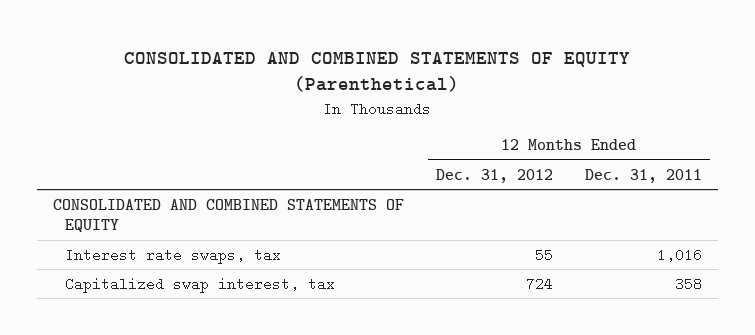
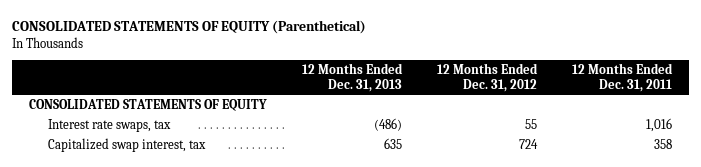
- CONSOLIDATED AND COMBINED STATEMENTS OF EQUITY (Parenthetical)
+ CONSOLIDATED STATEMENTS OF EQUITY (Parenthetical)
- | 12 Months Ended Dec. 31, 2012 | 12 Months Ended Dec. 31, 2011
+ | 12 Months Ended Dec. 31, 2013 | 12 Months Ended Dec. 31, 2012 | 12 Months Ended Dec. 31, 2011
- CONSOLIDATED AND COMBINED STATEMENTS OF EQUITY
+ CONSOLIDATED STATEMENTS OF EQUITY

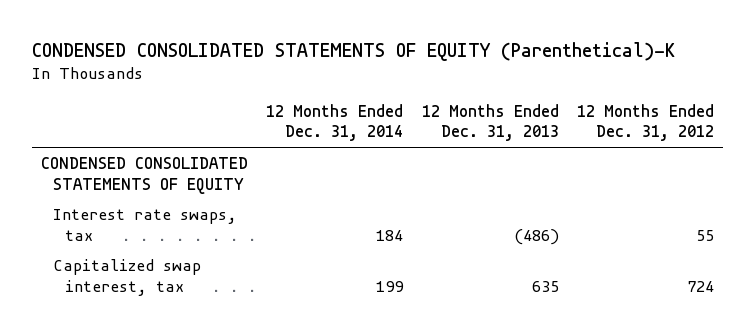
- CONSOLIDATED STATEMENTS OF EQUITY (Parenthetical)
+ CONDENSED CONSOLIDATED STATEMENTS OF EQUITY (Parenthetical)-K
- | 12 Months Ended Dec. 31, 2013 | 12 Months Ended Dec. 31, 2012 | 12 Months Ended Dec. 31, 2011
+ | 12 Months Ended Dec. 31, 2014 | 12 Months Ended Dec. 31, 2013 | 12 Months Ended Dec. 31, 2012
- CONSOLIDATED STATEMENTS OF EQUITY
+ CONDENSED CONSOLIDATED STATEMENTS OF EQUITY

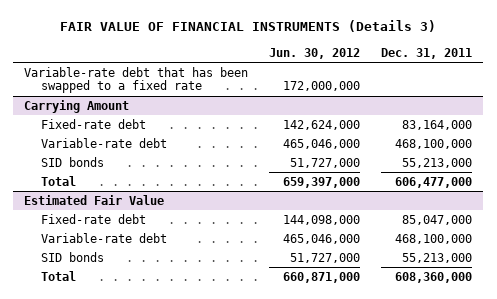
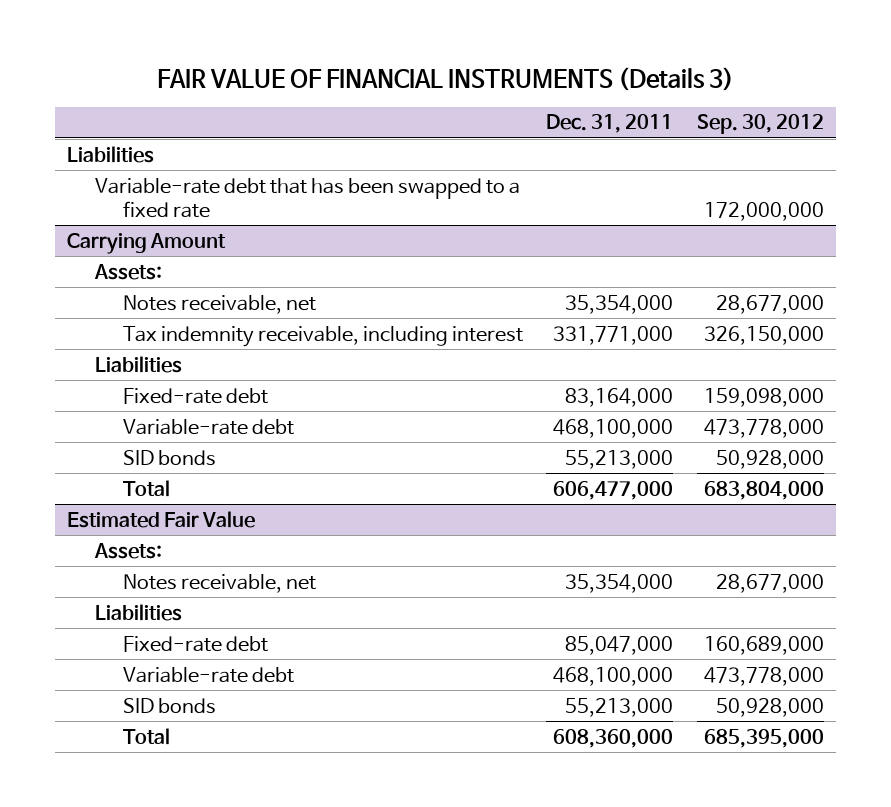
- | Jun. 30, 2012 | Dec. 31, 2011
+ | Dec. 31, 2011 | Sep. 30, 2012
+ Liabilities
@ Carrying Amount
+ Assets:
+ Notes receivable, net | 35,354,000 | 28,677,000
+ Tax indemnity receivable, including interest | 331,771,000 | 326,150,000
+ Liabilities
@ Estimated Fair Value
+ Assets:
+ Notes receivable, net | 35,354,000 | 28,677,000
+ Liabilities

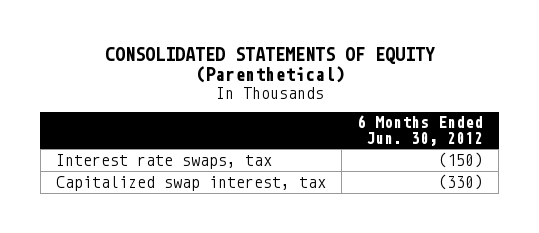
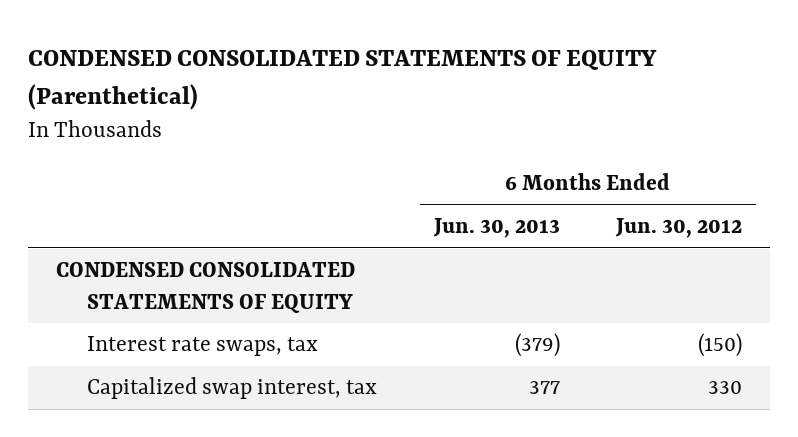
- CONSOLIDATED STATEMENTS OF EQUITY (Parenthetical)
+ CONDENSED CONSOLIDATED STATEMENTS OF EQUITY (Parenthetical)
- | 6 Months Ended Jun. 30, 2012
+ | 6 Months Ended Jun. 30, 2013 | 6 Months Ended Jun. 30, 2012
+ CONDENSED CONSOLIDATED STATEMENTS OF EQUITY
- Capitalized swap interest, tax | (330)
+ Capitalized swap interest, tax | 377 | 330

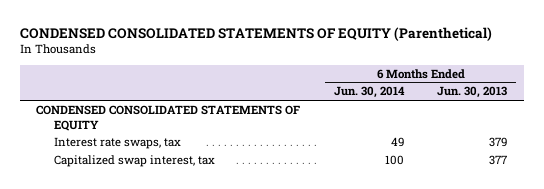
- | 6 Months Ended Jun. 30, 2013 | 6 Months Ended Jun. 30, 2012
+ | 6 Months Ended Jun. 30, 2014 | 6 Months Ended Jun. 30, 2013
- Interest rate swaps, tax | (379) | (150)
+ Interest rate swaps, tax | 49 | 379

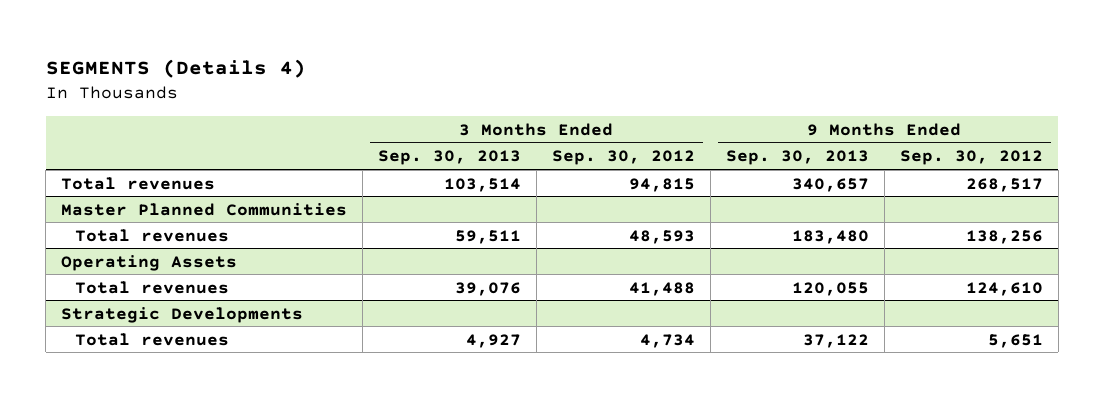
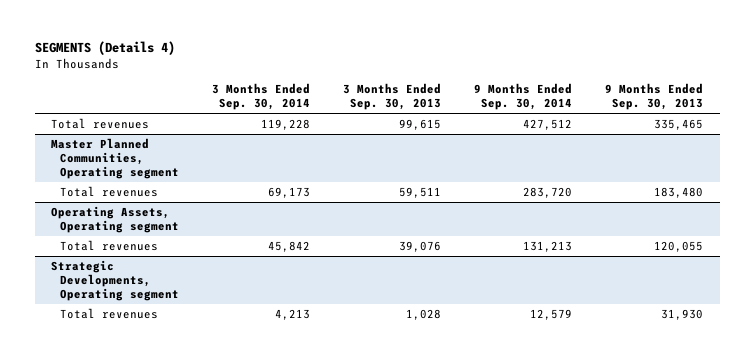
- | 3 Months Ended Sep. 30, 2013 | 3 Months Ended Sep. 30, 2012 | 9 Months Ended Sep. 30, 2013 | 9 Months Ended Sep. 30, 2012
+ | 3 Months Ended Sep. 30, 2014 | 3 Months Ended Sep. 30, 2013 | 9 Months Ended Sep. 30, 2014 | 9 Months Ended Sep. 30, 2013
- Total revenues | 103,514 | 94,815 | 340,657 | 268,517
- Master Planned Communities
+ Total revenues | 119,228 | 99,615 | 427,512 | 335,465
+ Master Planned Communities, Operating segment
- Operating Assets
+ Operating Assets, Operating segment
- Strategic Developments
- Total revenues | 4,927 | 4,734 | 37,122 | 5,651
+ Strategic Developments, Operating segment
+ Total revenues | 4,213 | 1,028 | 12,579 | 31,930

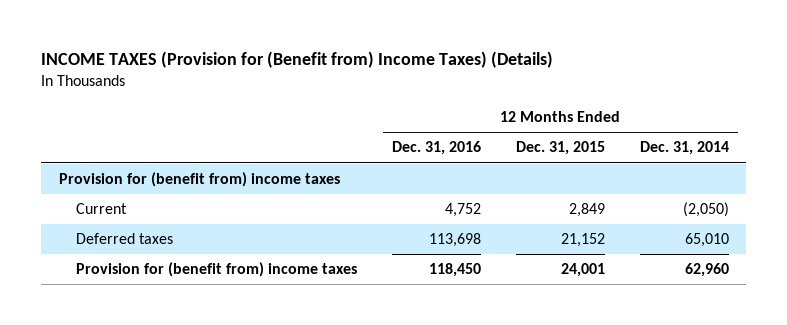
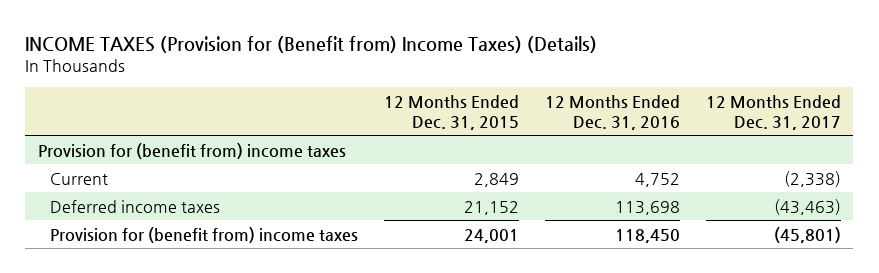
- | 12 Months Ended Dec. 31, 2016 | 12 Months Ended Dec. 31, 2015 | 12 Months Ended Dec. 31, 2014
+ | 12 Months Ended Dec. 31, 2015 | 12 Months Ended Dec. 31, 2016 | 12 Months Ended Dec. 31, 2017
- Deferred taxes | 113,698 | 21,152 | 65,010
+ Deferred income taxes | 21,152 | 113,698 | (43,463)

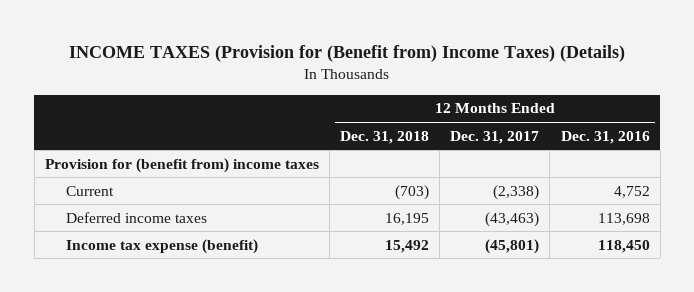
- | 12 Months Ended Dec. 31, 2015 | 12 Months Ended Dec. 31, 2016 | 12 Months Ended Dec. 31, 2017
+ | 12 Months Ended Dec. 31, 2018 | 12 Months Ended Dec. 31, 2017 | 12 Months Ended Dec. 31, 2016
- Provision for (benefit from) income taxes | 24,001 | 118,450 | (45,801)
+ Income tax expense (benefit) | 15,492 | (45,801) | 118,450

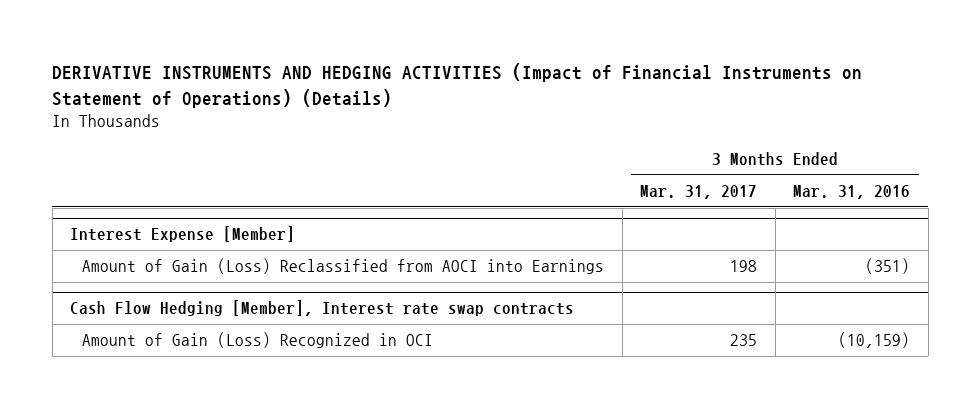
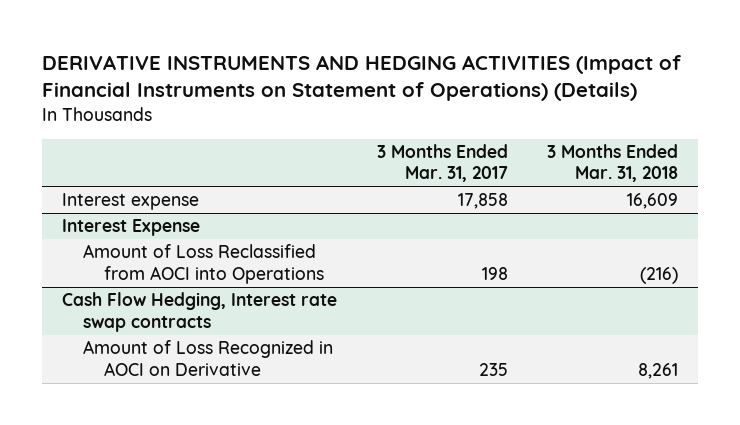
- | 3 Months Ended Mar. 31, 2017 | 3 Months Ended Mar. 31, 2016
+ | 3 Months Ended Mar. 31, 2017 | 3 Months Ended Mar. 31, 2018
- Interest Expense [Member]
- Amount of Gain (Loss) Reclassified from AOCI into Earnings | 198 | (351)
- Cash Flow Hedging [Member], Interest rate swap contracts
- Amount of Gain (Loss) Recognized in OCI | 235 | (10,159)
+ Interest expense | 17,858 | 16,609
+ Interest Expense
+ Amount of Loss Reclassified from AOCI into Operations | 198 | (216)
+ Cash Flow Hedging, Interest rate swap contracts
+ Amount of Loss Recognized in AOCI on Derivative | 235 | 8,261

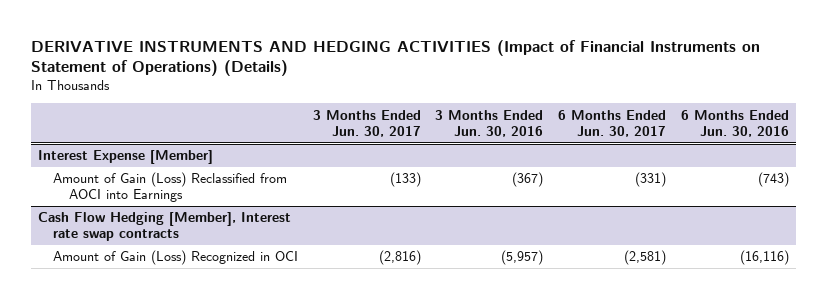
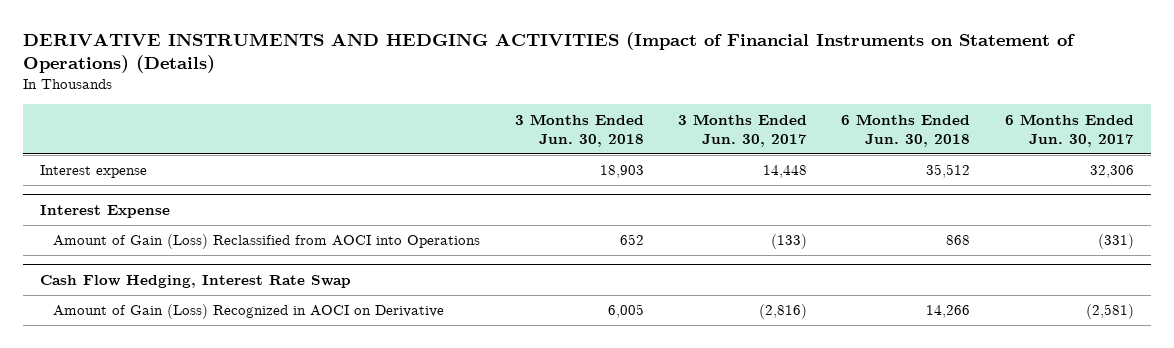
- | 3 Months Ended Jun. 30, 2017 | 3 Months Ended Jun. 30, 2016 | 6 Months Ended Jun. 30, 2017 | 6 Months Ended Jun. 30, 2016
+ | 3 Months Ended Jun. 30, 2018 | 3 Months Ended Jun. 30, 2017 | 6 Months Ended Jun. 30, 2018 | 6 Months Ended Jun. 30, 2017
- Interest Expense [Member]
- Amount of Gain (Loss) Reclassified from AOCI into Earnings | (133) | (367) | (331) | (743)
- Cash Flow Hedging [Member], Interest rate swap contracts
- Amount of Gain (Loss) Recognized in OCI | (2,816) | (5,957) | (2,581) | (16,116)
+ Interest expense | 18,903 | 14,448 | 35,512 | 32,306
+ Interest Expense
+ Amount of Gain (Loss) Reclassified from AOCI into Operations | 652 | (133) | 868 | (331)
+ Cash Flow Hedging, Interest Rate Swap
+ Amount of Gain (Loss) Recognized in AOCI on Derivative | 6,005 | (2,816) | 14,266 | (2,581)

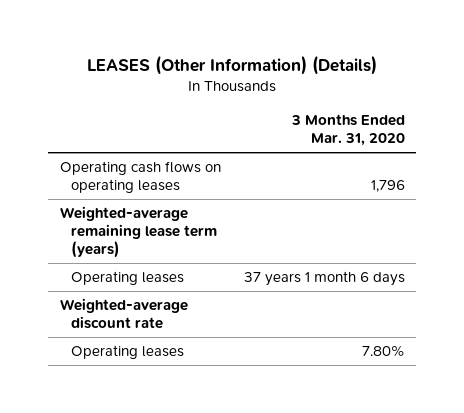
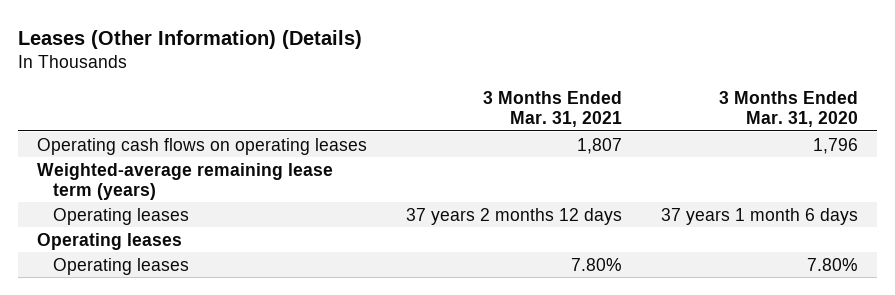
- LEASES (Other Information) (Details)
+ Leases (Other Information) (Details)
- | 3 Months Ended Mar. 31, 2020
+ | 3 Months Ended Mar. 31, 2021 | 3 Months Ended Mar. 31, 2020
- Weighted-average discount rate
+ Operating leases

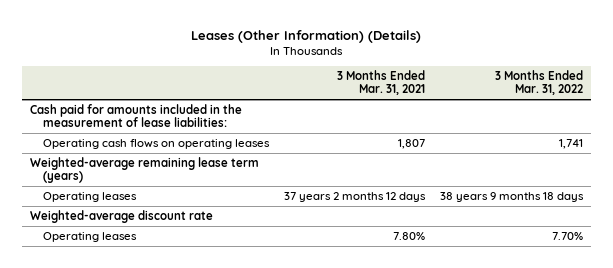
- | 3 Months Ended Mar. 31, 2021 | 3 Months Ended Mar. 31, 2020
+ | 3 Months Ended Mar. 31, 2021 | 3 Months Ended Mar. 31, 2022
+ Cash paid for amounts included in the measurement of lease liabilities:
- Operating leases
+ Weighted-average discount rate

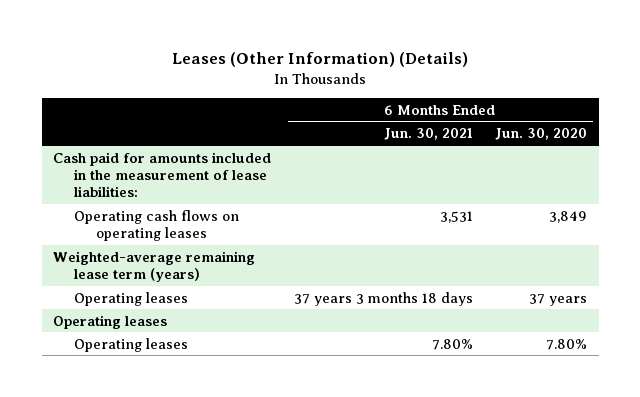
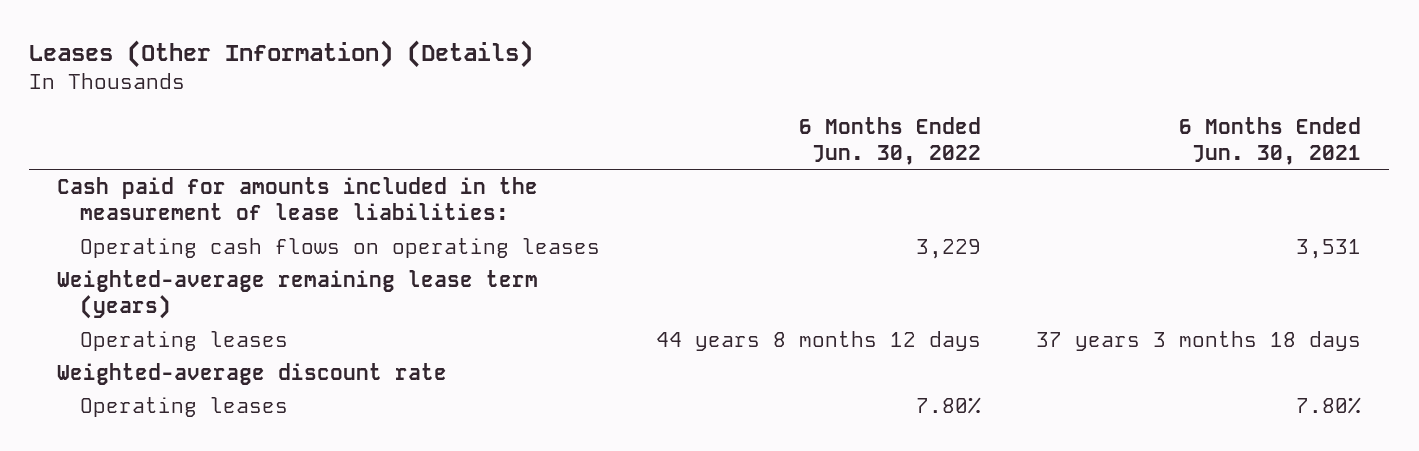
- | 6 Months Ended Jun. 30, 2021 | 6 Months Ended Jun. 30, 2020
+ | 6 Months Ended Jun. 30, 2022 | 6 Months Ended Jun. 30, 2021
- Operating leases
+ Weighted-average discount rate

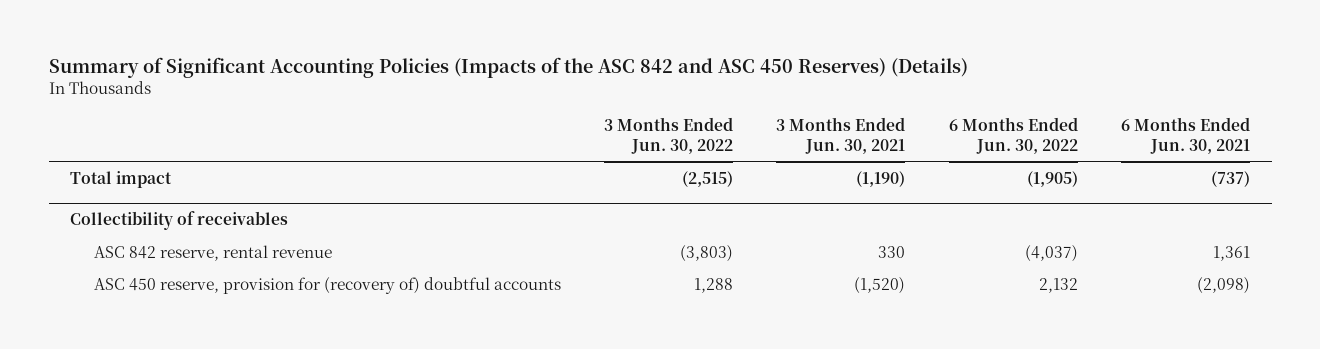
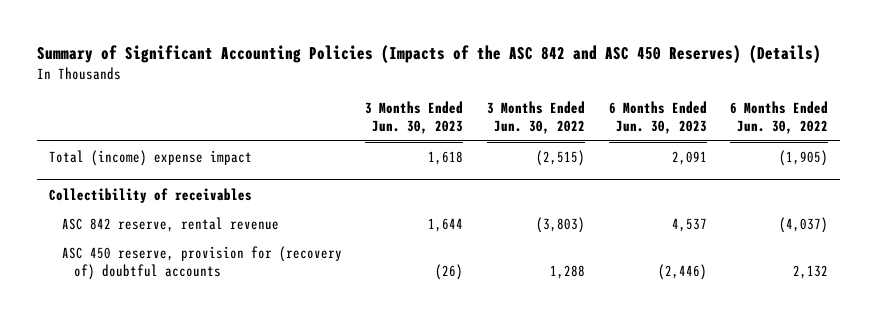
- | 3 Months Ended Jun. 30, 2022 | 3 Months Ended Jun. 30, 2021 | 6 Months Ended Jun. 30, 2022 | 6 Months Ended Jun. 30, 2021
+ | 3 Months Ended Jun. 30, 2023 | 3 Months Ended Jun. 30, 2022 | 6 Months Ended Jun. 30, 2023 | 6 Months Ended Jun. 30, 2022
- Total impact | (2,515) | (1,190) | (1,905) | (737)
+ Total (income) expense impact | 1,618 | (2,515) | 2,091 | (1,905)

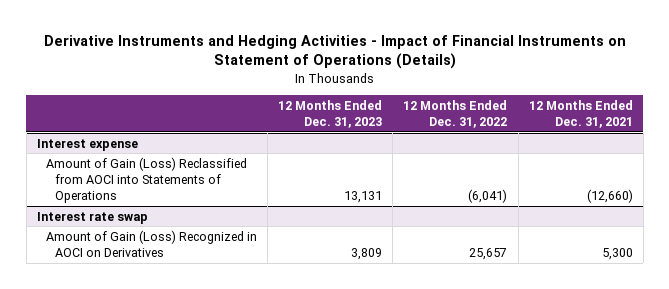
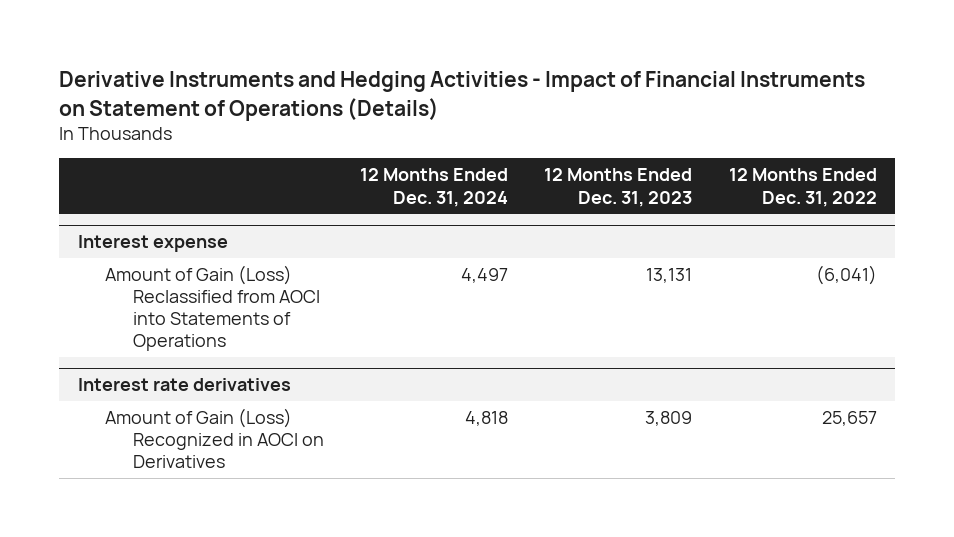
- | 12 Months Ended Dec. 31, 2023 | 12 Months Ended Dec. 31, 2022 | 12 Months Ended Dec. 31, 2021
+ | 12 Months Ended Dec. 31, 2024 | 12 Months Ended Dec. 31, 2023 | 12 Months Ended Dec. 31, 2022
- Interest rate swap
+ Interest rate derivatives

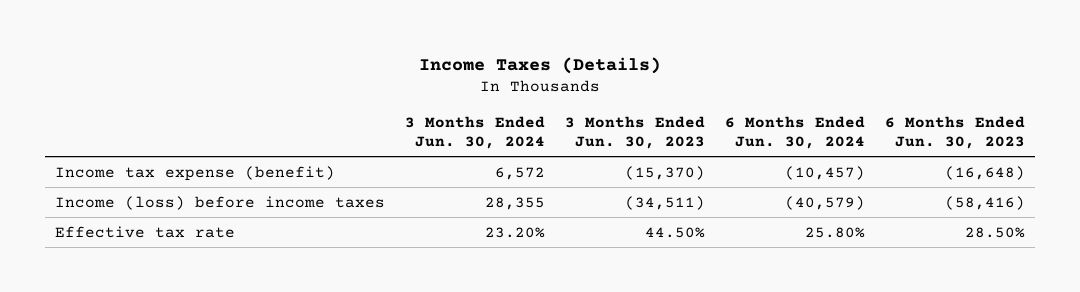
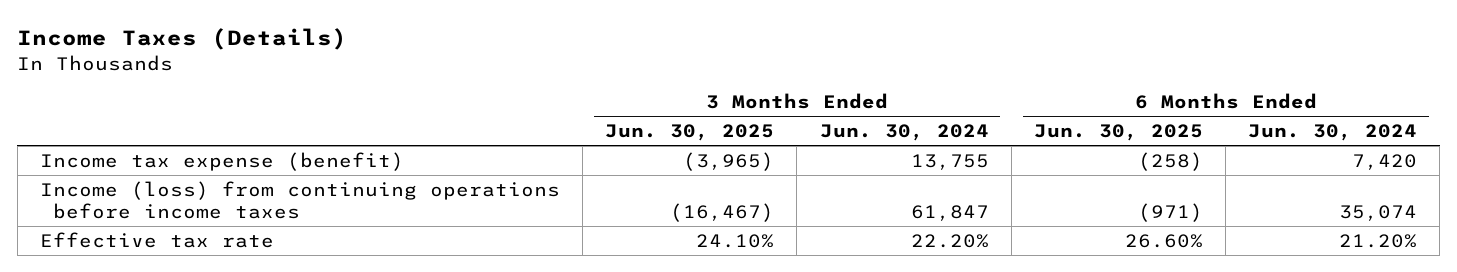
- | 3 Months Ended Jun. 30, 2024 | 3 Months Ended Jun. 30, 2023 | 6 Months Ended Jun. 30, 2024 | 6 Months Ended Jun. 30, 2023
+ | 3 Months Ended Jun. 30, 2025 | 3 Months Ended Jun. 30, 2024 | 6 Months Ended Jun. 30, 2025 | 6 Months Ended Jun. 30, 2024
- Income tax expense (benefit) | 6,572 | (15,370) | (10,457) | (16,648)
- Income (loss) before income taxes | 28,355 | (34,511) | (40,579) | (58,416)
- Effective tax rate | 23.20% | 44.50% | 25.80% | 28.50%
+ Income tax expense (benefit) | (3,965) | 13,755 | (258) | 7,420
+ Income (loss) from continuing operations before income taxes | (16,467) | 61,847 | (971) | 35,074
+ Effective tax rate | 24.10% | 22.20% | 26.60% | 21.20%

